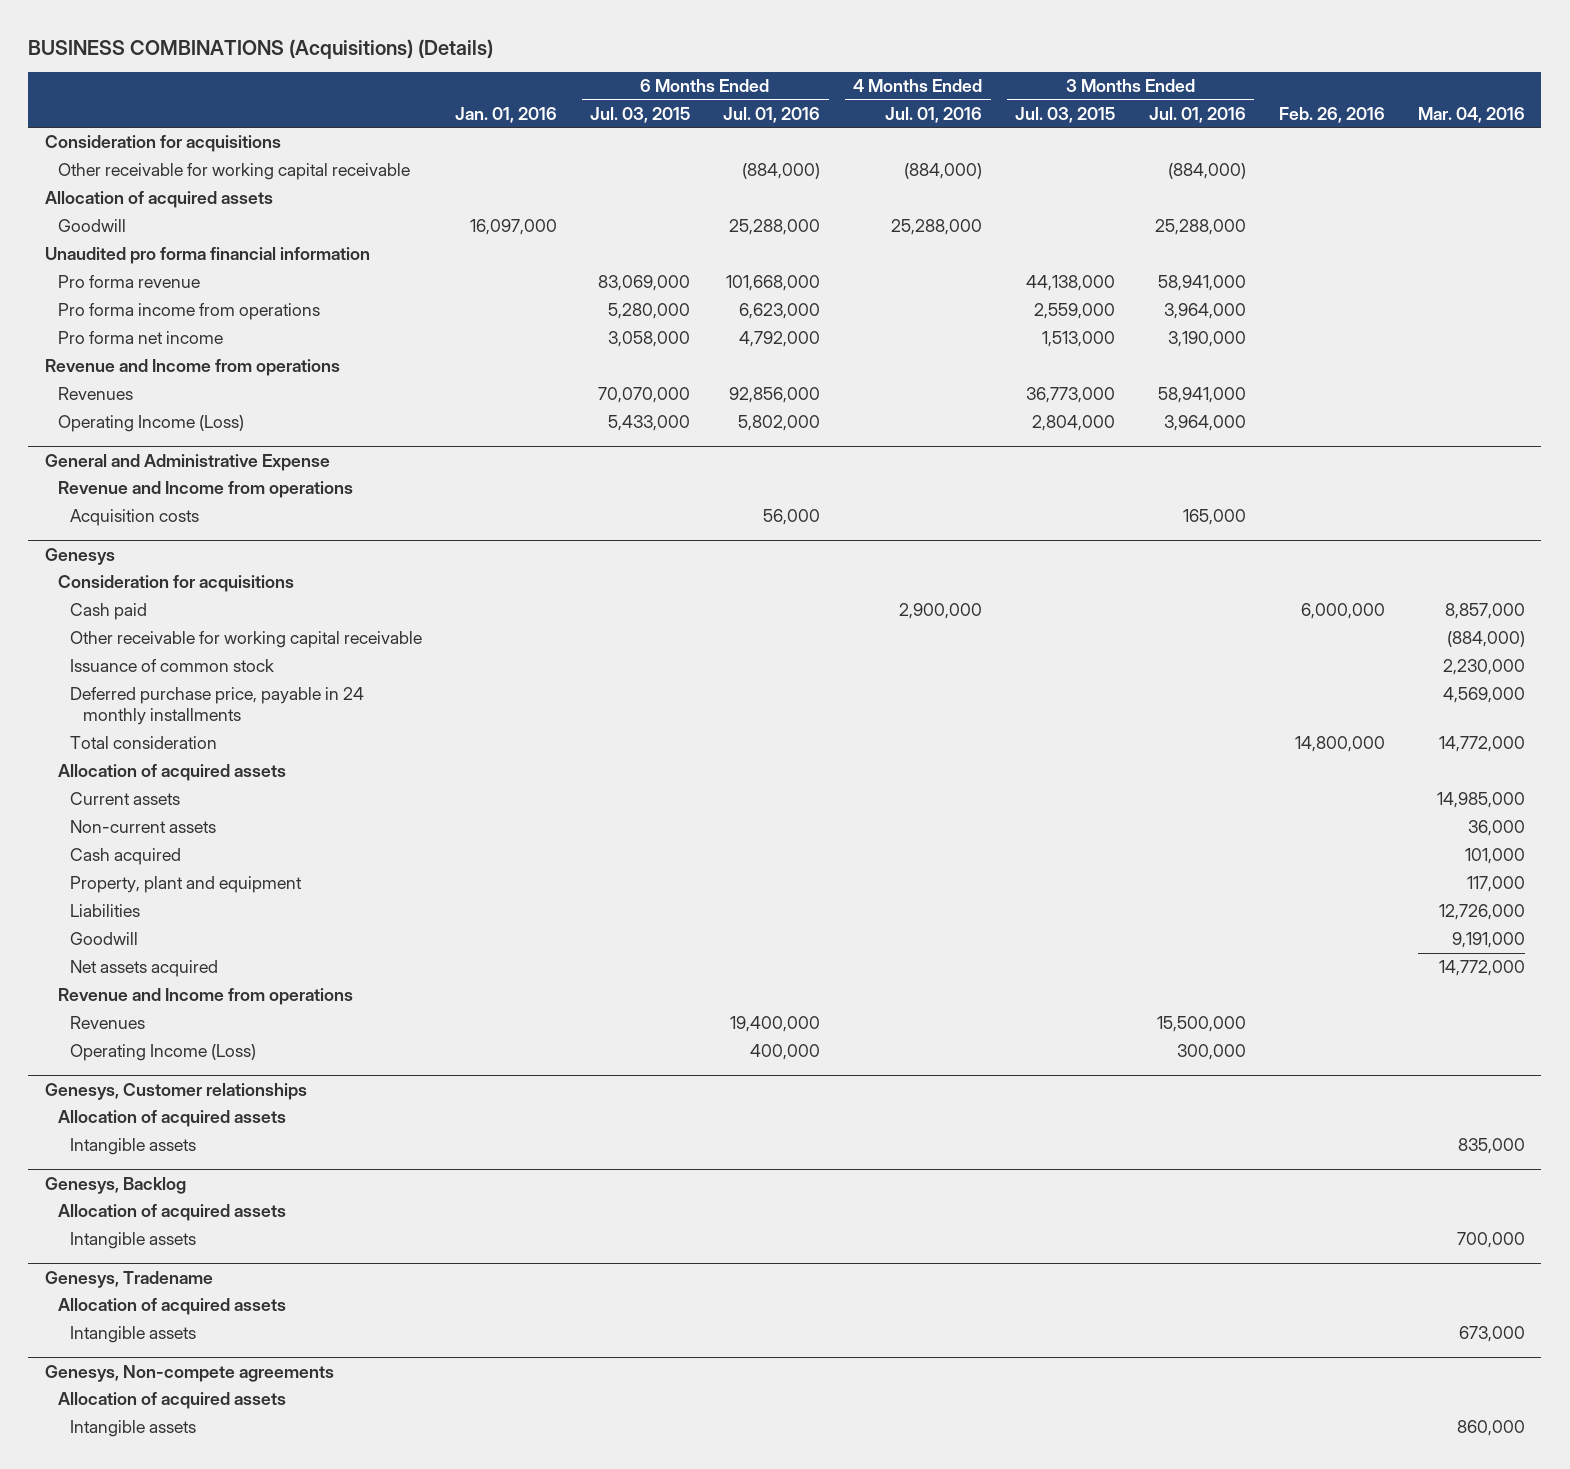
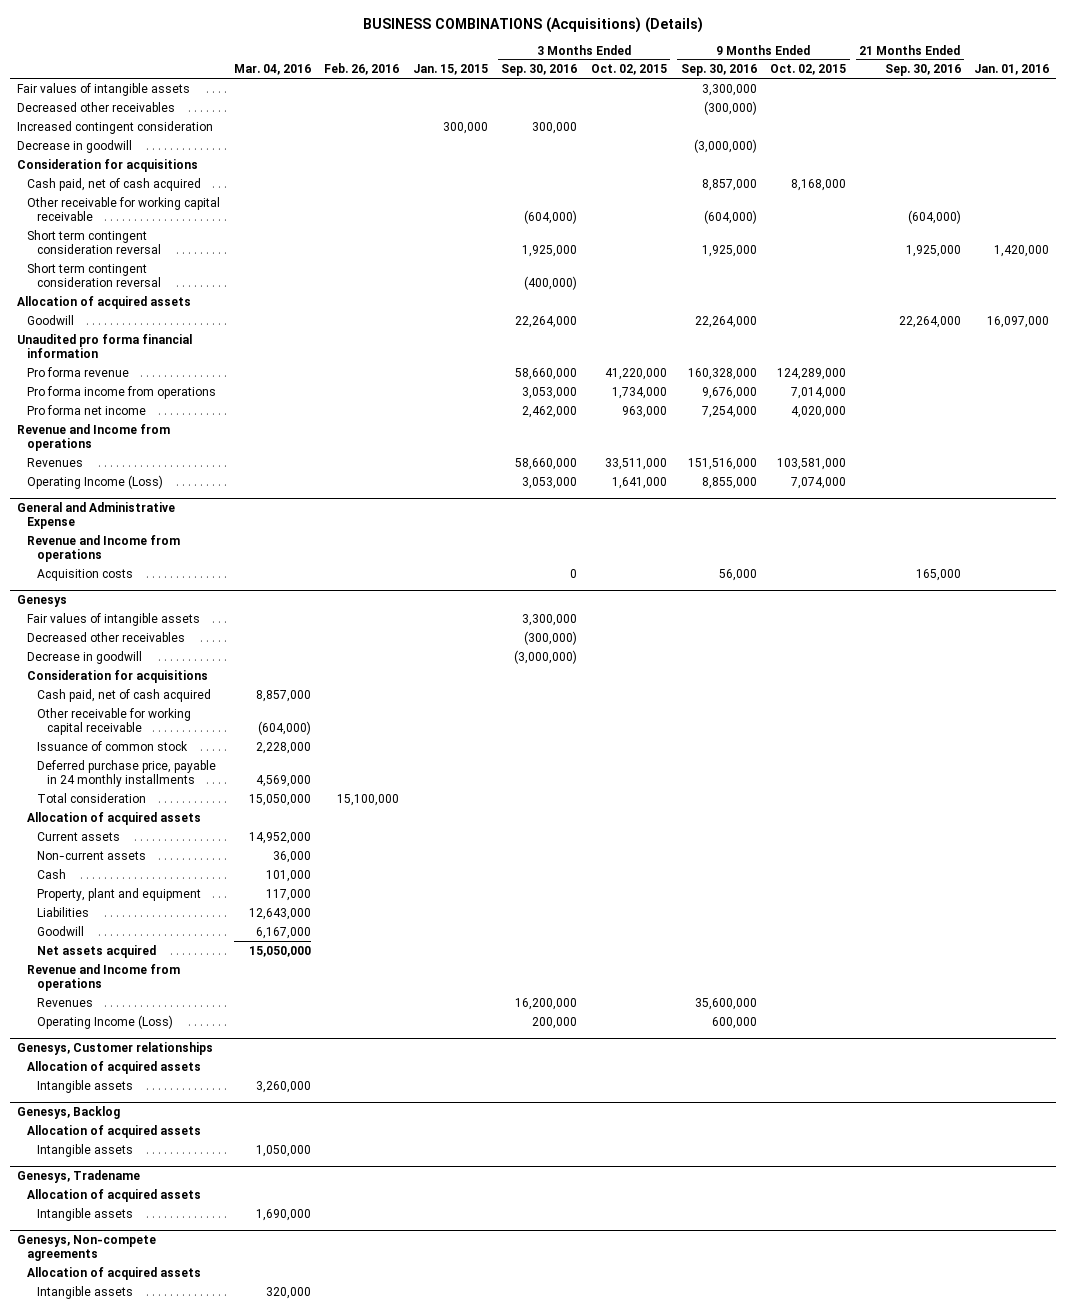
- | Jan. 01, 2016 | 6 Months Ended Jul. 03, 2015 | 6 Months Ended Jul. 01, 2016 | 4 Months Ended Jul. 01, 2016 | 3 Months Ended Jul. 03, 2015 | 3 Months Ended Jul. 01, 2016 | Feb. 26, 2016 | Mar. 04, 2016
+ | Mar. 04, 2016 | Feb. 26, 2016 | Jan. 15, 2015 | 3 Months Ended Sep. 30, 2016 | 3 Months Ended Oct. 02, 2015 | 9 Months Ended Sep. 30, 2016 | 9 Months Ended Oct. 02, 2015 | 21 Months Ended Sep. 30, 2016 | Jan. 01, 2016
+ Fair values of intangible assets | | | | | | 3,300,000 | | |
+ Decreased other receivables | | | | | | (300,000) | | |
+ Increased contingent consideration | | | 300,000 | 300,000 | | | | |
+ Decrease in goodwill | | | | | | (3,000,000) | | |
+ Cash paid, net of cash acquired | | | | | | 8,857,000 | 8,168,000 | |
+ Short term contingent consideration reversal | | | | 1,925,000 | | 1,925,000 | | 1,925,000 | 1,420,000
+ Short term contingent consideration reversal | | | | (400,000) | | | | |
@ Genesys
+ Fair values of intangible assets | | | | 3,300,000 | | | | |
+ Decreased other receivables | | | | (300,000) | | | | |
+ Decrease in goodwill | | | | (3,000,000) | | | | |
- Cash paid | | | | 2,900,000 | | | 6,000,000 | 8,857,000
- Other receivable for working capital receivable | | | | | | | | (884,000)
- Issuance of common stock | | | | | | | | 2,230,000
+ Cash paid, net of cash acquired | 8,857,000 | | | | | | | |
+ Other receivable for working capital receivable | (604,000) | | | | | | | |
+ Issuance of common stock | 2,228,000 | | | | | | | |
- Total consideration | | | | | | | 14,800,000 | 14,772,000
+ Total consideration | 15,050,000 | 15,100,000 | | | | | | |
- Current assets | | | | | | | | 14,985,000
+ Current assets | 14,952,000 | | | | | | | |
- Cash acquired | | | | | | | | 101,000
+ Cash | 101,000 | | | | | | | |
- Liabilities | | | | | | | | 12,726,000
- Goodwill | | | | | | | | 9,191,000
- Net assets acquired | | | | | | | | 14,772,000
+ Liabilities | 12,643,000 | | | | | | | |
+ Goodwill | 6,167,000 | | | | | | | |
+ Net assets acquired | 15,050,000 | | | | | | | |
@ Genesys, Customer relationships
- Intangible assets | | | | | | | | 835,000
+ Intangible assets | 3,260,000 | | | | | | | |
@ Genesys, Backlog
- Intangible assets | | | | | | | | 700,000
+ Intangible assets | 1,050,000 | | | | | | | |
@ Genesys, Tradename
- Intangible assets | | | | | | | | 673,000
+ Intangible assets | 1,690,000 | | | | | | | |
@ Genesys, Non-compete agreements
- Intangible assets | | | | | | | | 860,000
+ Intangible assets | 320,000 | | | | | | | |

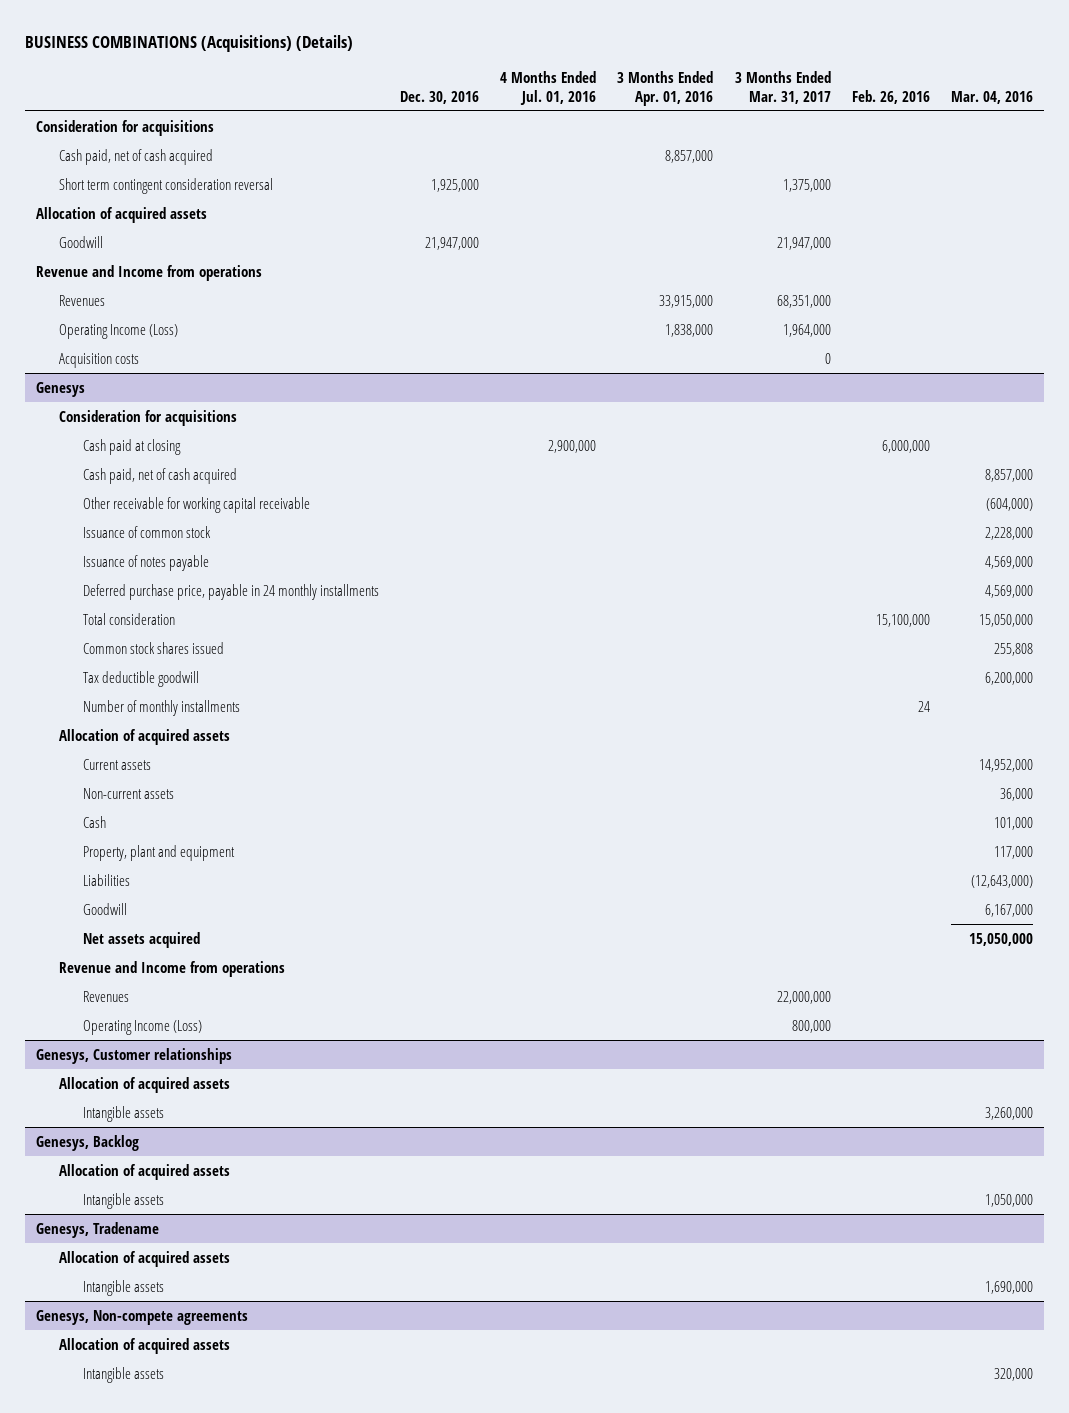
- | Mar. 04, 2016 | Feb. 26, 2016 | Jan. 15, 2015 | 3 Months Ended Sep. 30, 2016 | 3 Months Ended Oct. 02, 2015 | 9 Months Ended Sep. 30, 2016 | 9 Months Ended Oct. 02, 2015 | 21 Months Ended Sep. 30, 2016 | Jan. 01, 2016
+ | Dec. 30, 2016 | 4 Months Ended Jul. 01, 2016 | 3 Months Ended Apr. 01, 2016 | 3 Months Ended Mar. 31, 2017 | Feb. 26, 2016 | Mar. 04, 2016
- Fair values of intangible assets | | | | | | 3,300,000 | | |
- Decreased other receivables | | | | | | (300,000) | | |
- Increased contingent consideration | | | 300,000 | 300,000 | | | | |
- Decrease in goodwill | | | | | | (3,000,000) | | |
- Other receivable for working capital receivable | | | | (604,000) | | (604,000) | | (604,000) |
- Short term contingent consideration reversal | | | | (400,000) | | | | |
- Unaudited pro forma financial information
- Pro forma revenue | | | | 58,660,000 | 41,220,000 | 160,328,000 | 124,289,000 | |
- Pro forma income from operations | | | | 3,053,000 | 1,734,000 | 9,676,000 | 7,014,000 | |
- Pro forma net income | | | | 2,462,000 | 963,000 | 7,254,000 | 4,020,000 | |
- General and Administrative Expense
- Revenue and Income from operations
- Acquisition costs | | | | 0 | | 56,000 | | 165,000 |
+ Acquisition costs | | | | 0 | |
@ Genesys
- Fair values of intangible assets | | | | 3,300,000 | | | | |
- Decreased other receivables | | | | (300,000) | | | | |
- Decrease in goodwill | | | | (3,000,000) | | | | |
+ Cash paid at closing | | 2,900,000 | | | 6,000,000 |
+ Issuance of notes payable | | | | | | 4,569,000
+ Common stock shares issued | | | | | | 255,808
+ Tax deductible goodwill | | | | | | 6,200,000
+ Number of monthly installments | | | | | 24 |
- Liabilities | 12,643,000 | | | | | | | |
+ Liabilities | | | | | | (12,643,000)

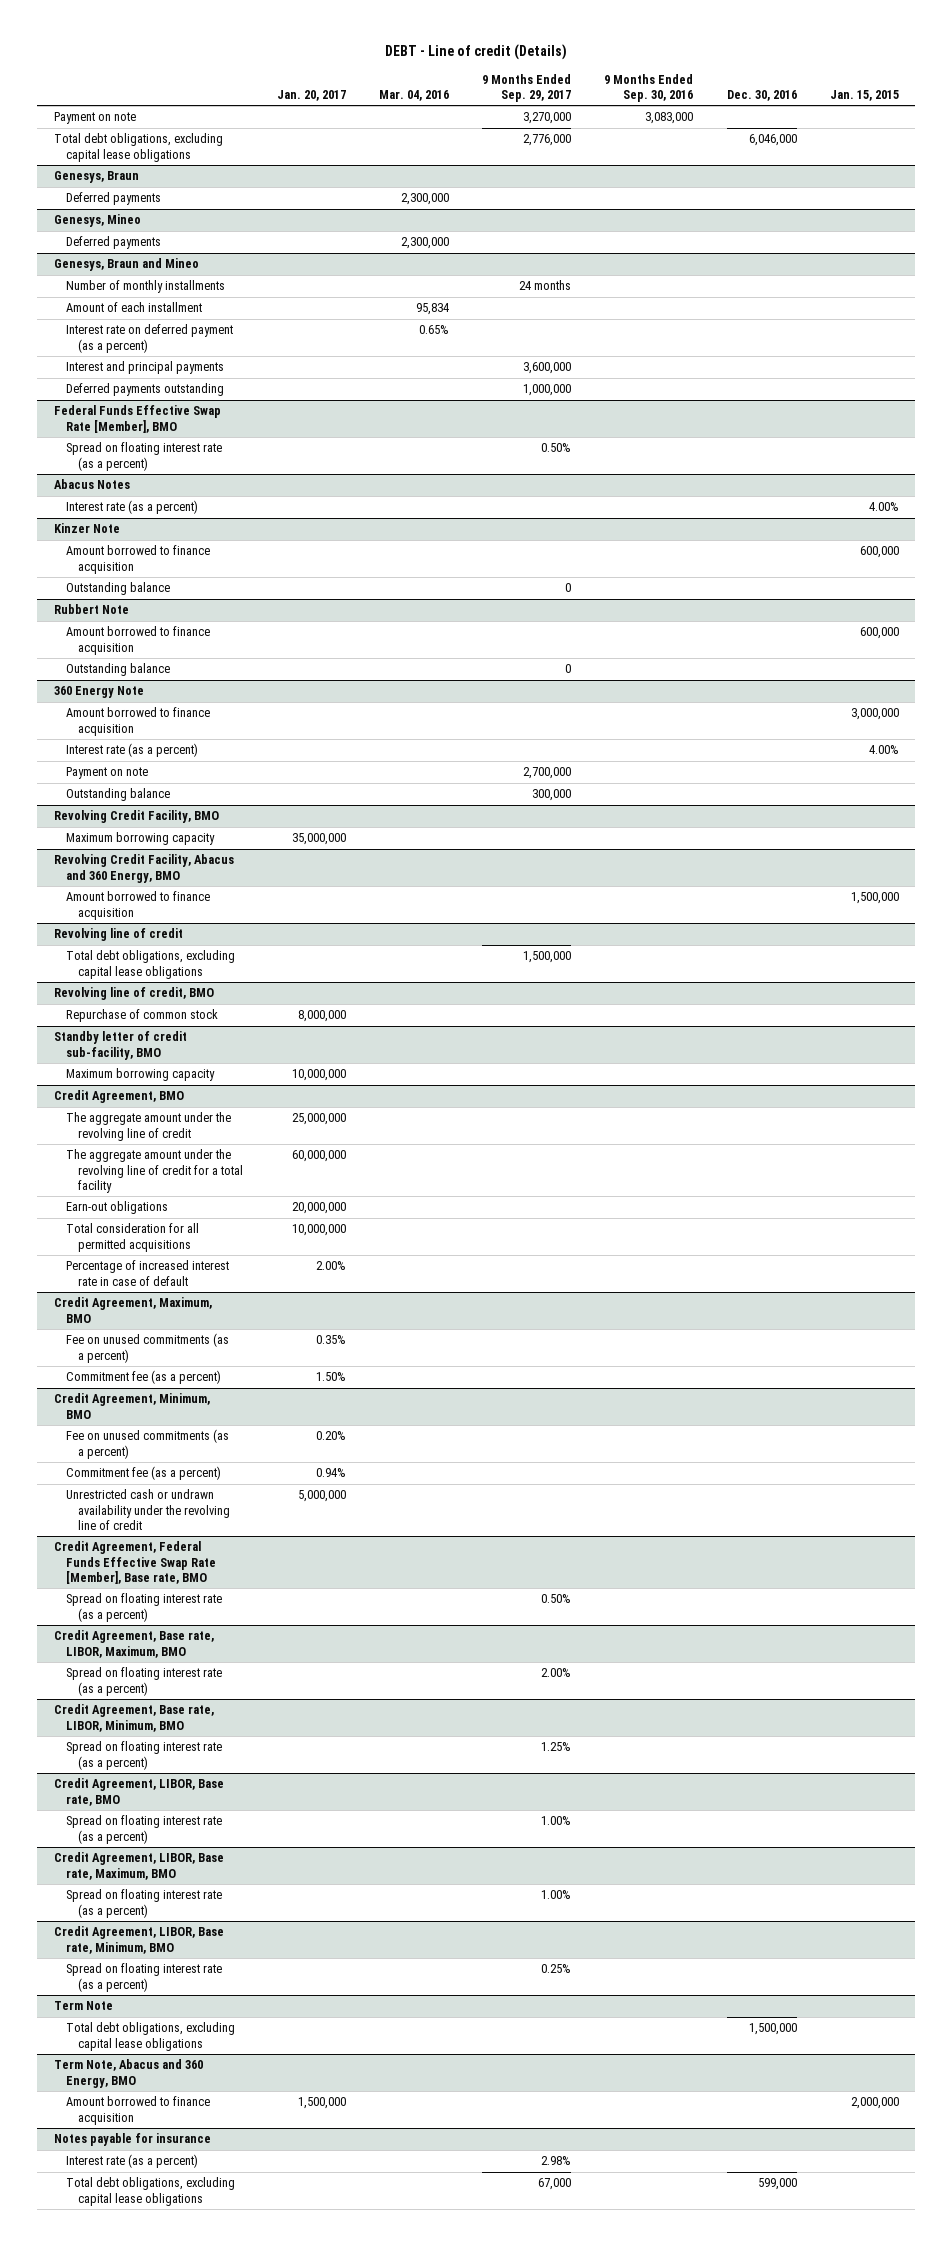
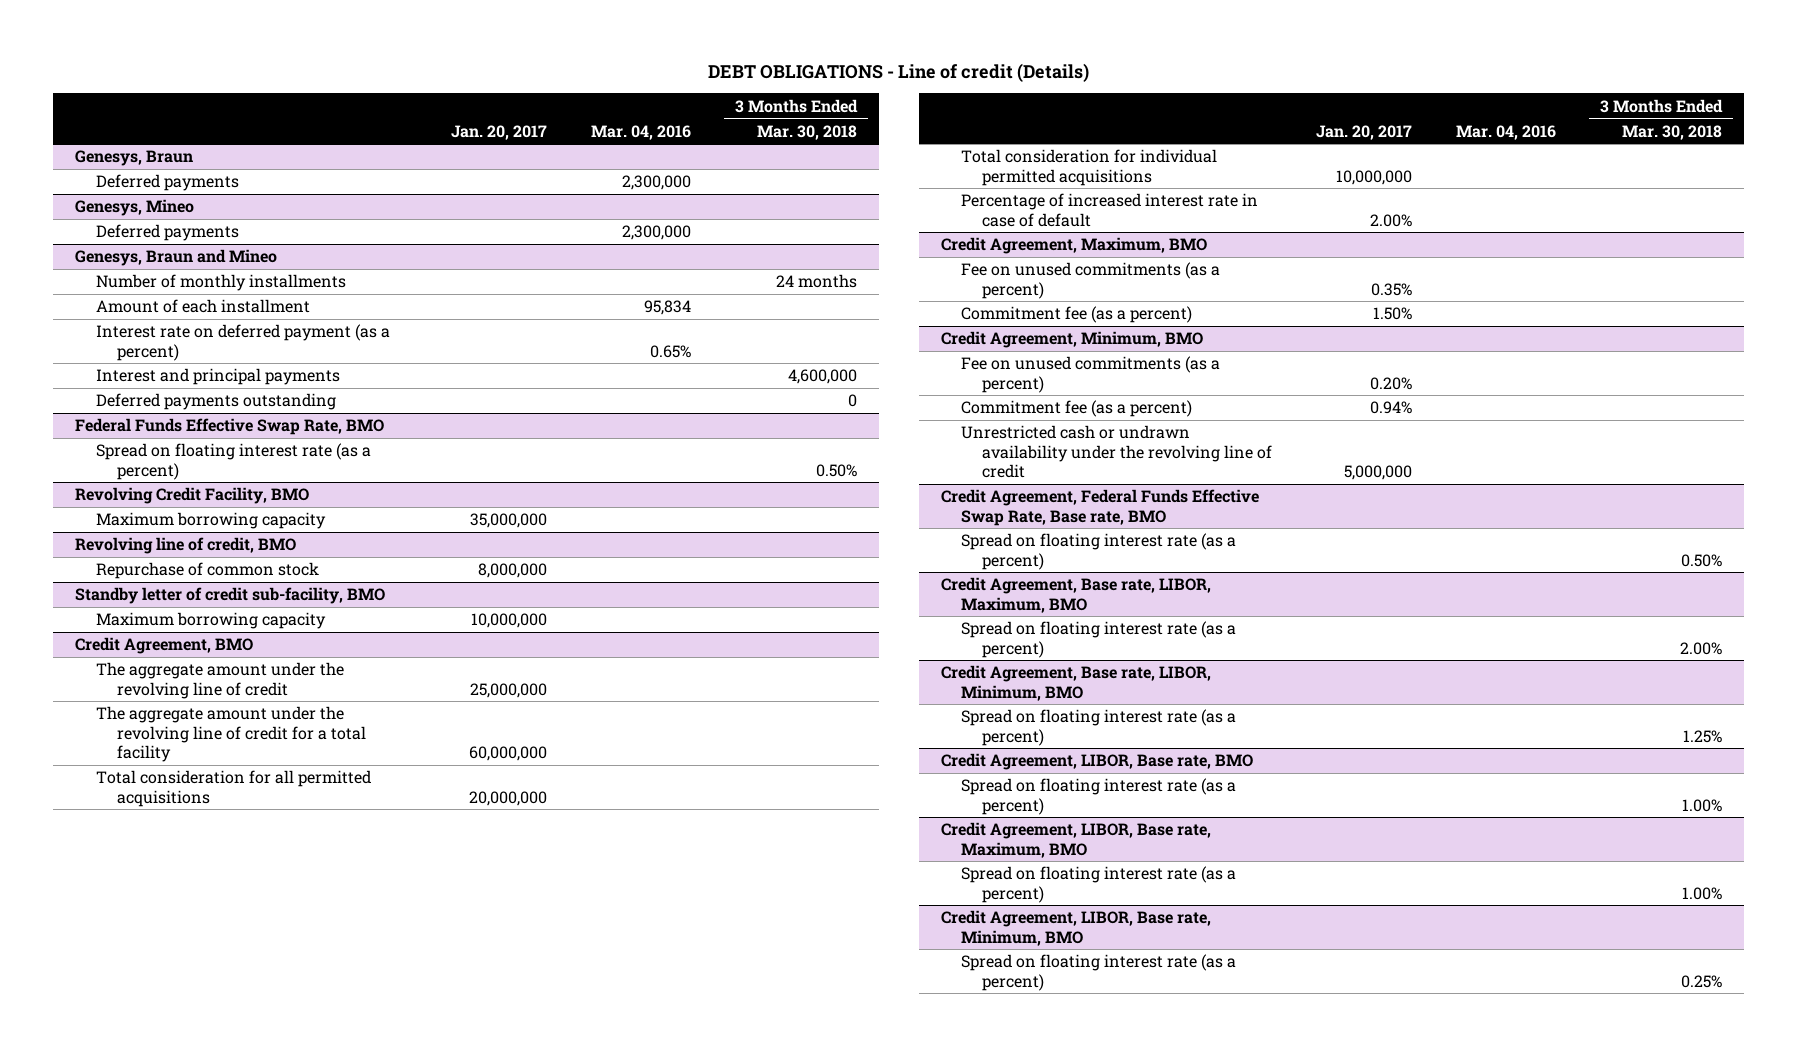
- DEBT - Line of credit (Details)
+ DEBT OBLIGATIONS - Line of credit (Details)
- | Jan. 20, 2017 | Mar. 04, 2016 | 9 Months Ended Sep. 29, 2017 | 9 Months Ended Sep. 30, 2016 | Dec. 30, 2016 | Jan. 15, 2015
+ | Jan. 20, 2017 | Mar. 04, 2016 | 3 Months Ended Mar. 30, 2018
- Payment on note | | | 3,270,000 | 3,083,000 | |
- Total debt obligations, excluding capital lease obligations | | | 2,776,000 | | 6,046,000 |
- Federal Funds Effective Swap Rate [Member], BMO
+ Federal Funds Effective Swap Rate, BMO
- Abacus Notes
- Interest rate (as a percent) | | | | | | 4.00%
- Kinzer Note
- Amount borrowed to finance acquisition | | | | | | 600,000
- Outstanding balance | | | 0 | | |
- Rubbert Note
- Amount borrowed to finance acquisition | | | | | | 600,000
- Outstanding balance | | | 0 | | |
- 360 Energy Note
- Amount borrowed to finance acquisition | | | | | | 3,000,000
- Interest rate (as a percent) | | | | | | 4.00%
- Payment on note | | | 2,700,000 | | |
- Outstanding balance | | | 300,000 | | |
- Revolving Credit Facility, Abacus and 360 Energy, BMO
- Amount borrowed to finance acquisition | | | | | | 1,500,000
- Revolving line of credit
- Total debt obligations, excluding capital lease obligations | | | 1,500,000 | | |
@ Credit Agreement, BMO
- Earn-out obligations | 20,000,000 | | | | |
- Total consideration for all permitted acquisitions | 10,000,000 | | | | |
+ Total consideration for all permitted acquisitions | 20,000,000 | |
+ Total consideration for individual permitted acquisitions | 10,000,000 | |
- Credit Agreement, Federal Funds Effective Swap Rate [Member], Base rate, BMO
+ Credit Agreement, Federal Funds Effective Swap Rate, Base rate, BMO
- Term Note
- Total debt obligations, excluding capital lease obligations | | | | | 1,500,000 |
- Term Note, Abacus and 360 Energy, BMO
- Amount borrowed to finance acquisition | 1,500,000 | | | | | 2,000,000
- Notes payable for insurance
- Interest rate (as a percent) | | | 2.98% | | |
- Total debt obligations, excluding capital lease obligations | | | 67,000 | | 599,000 |

